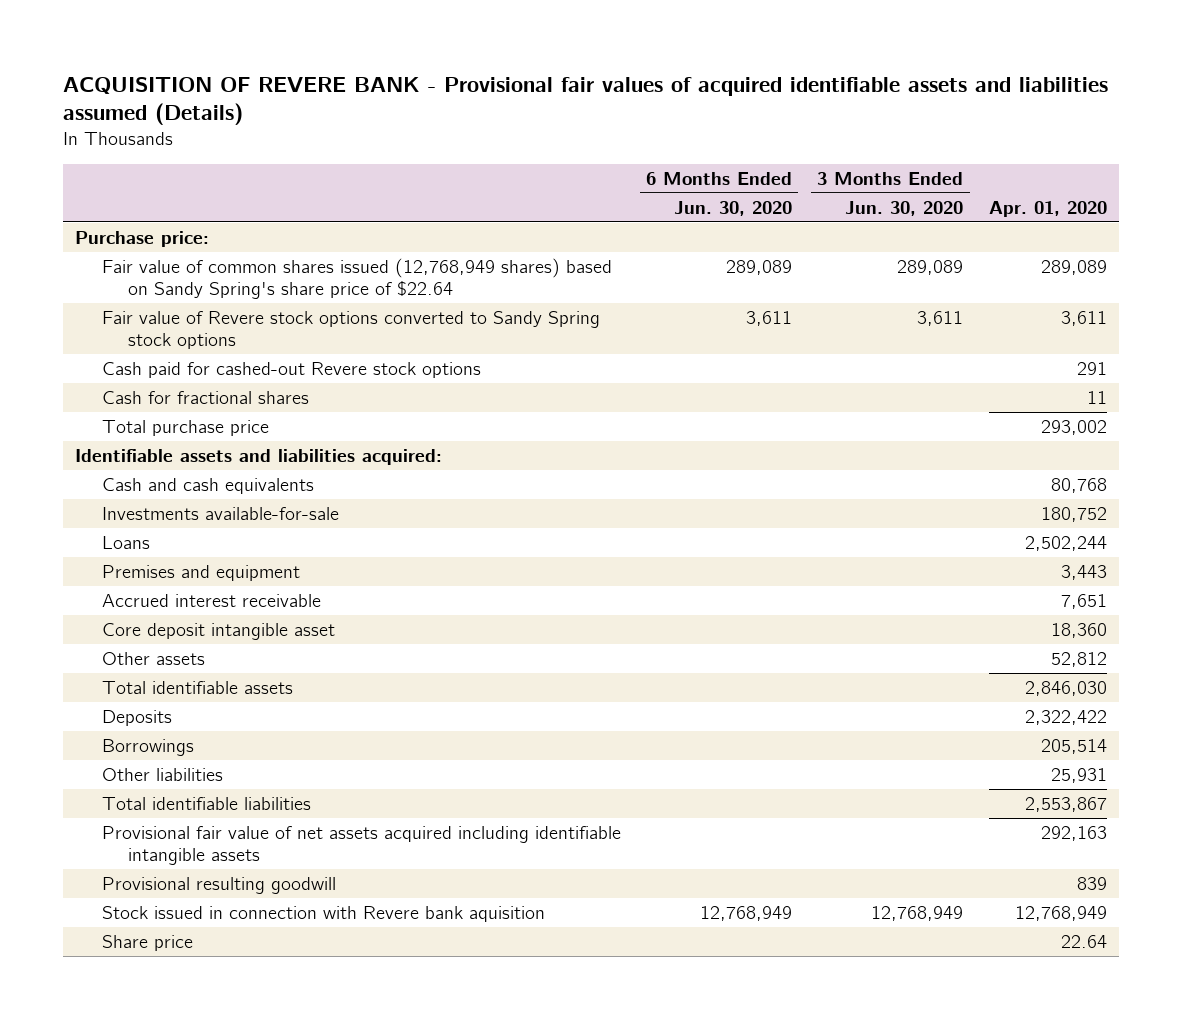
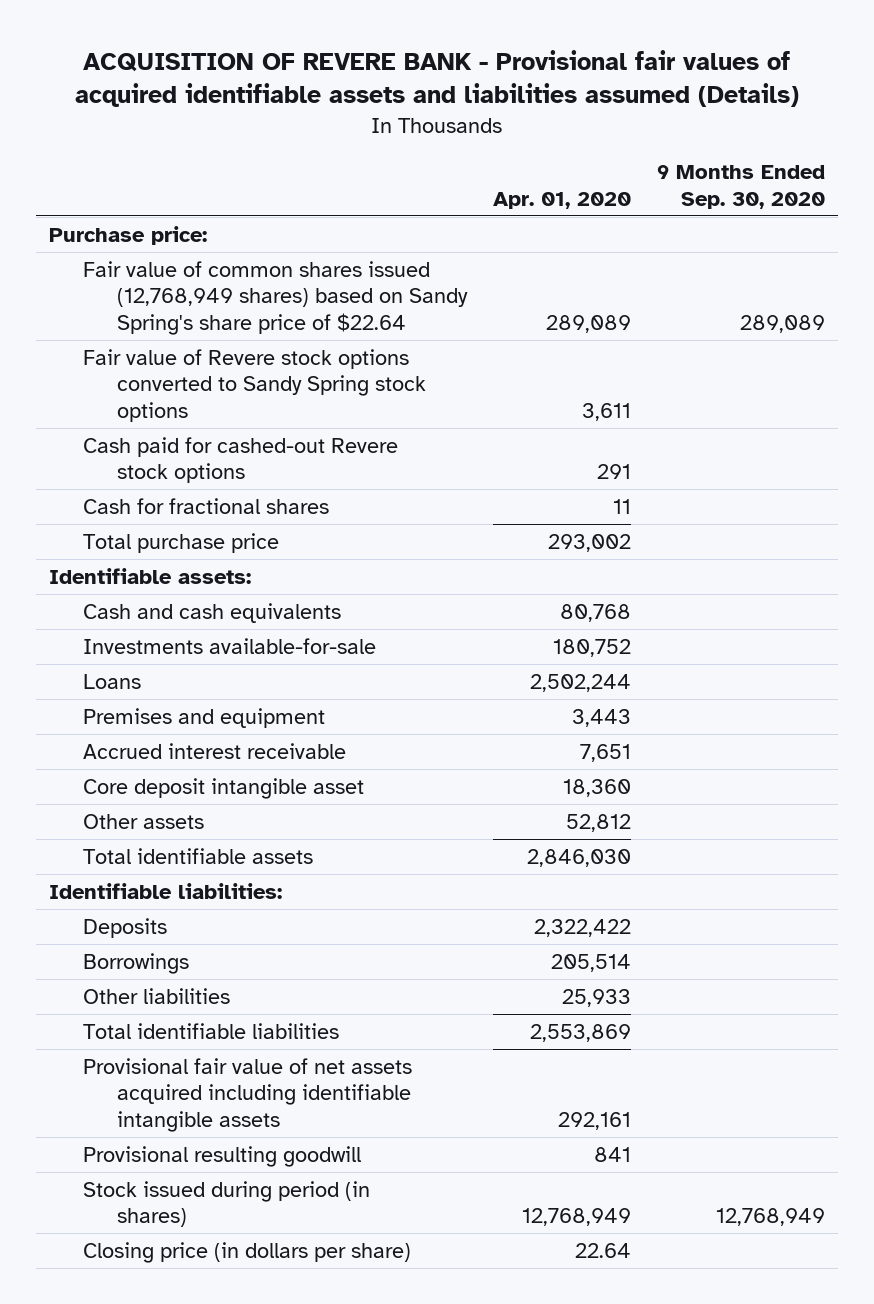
- | 6 Months Ended Jun. 30, 2020 | 3 Months Ended Jun. 30, 2020 | Apr. 01, 2020
+ | Apr. 01, 2020 | 9 Months Ended Sep. 30, 2020
- Identifiable assets and liabilities acquired:
+ Identifiable assets:
+ Identifiable liabilities:
- Other liabilities | | | 25,931
- Total identifiable liabilities | | | 2,553,867
- Provisional fair value of net assets acquired including identifiable intangible assets | | | 292,163
- Provisional resulting goodwill | | | 839
- Stock issued in connection with Revere bank aquisition | 12,768,949 | 12,768,949 | 12,768,949
- Share price | | | 22.64
+ Other liabilities | 25,933 |
+ Total identifiable liabilities | 2,553,869 |
+ Provisional fair value of net assets acquired including identifiable intangible assets | 292,161 |
+ Provisional resulting goodwill | 841 |
+ Stock issued during period (in shares) | 12,768,949 | 12,768,949
+ Closing price (in dollars per share) | 22.64 |

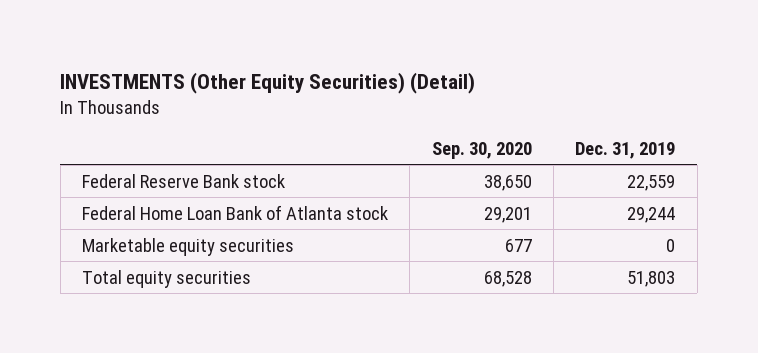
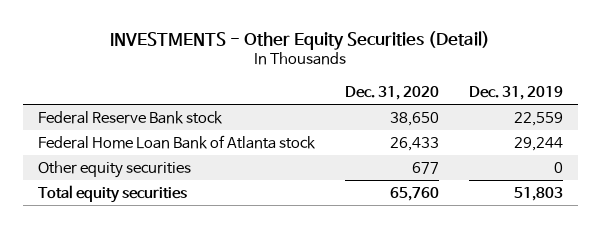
- INVESTMENTS (Other Equity Securities) (Detail)
+ INVESTMENTS - Other Equity Securities (Detail)
- | Sep. 30, 2020 | Dec. 31, 2019
+ | Dec. 31, 2020 | Dec. 31, 2019
- Marketable equity securities | 677 | 0
+ Other equity securities | 677 | 0

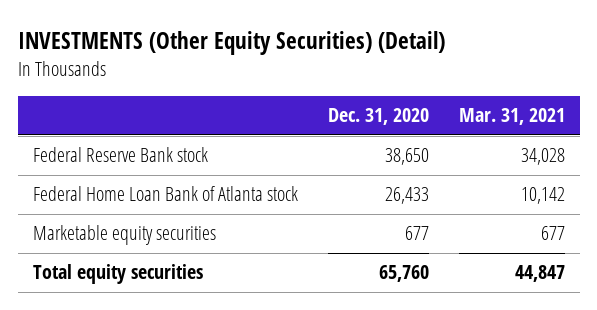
- INVESTMENTS - Other Equity Securities (Detail)
+ INVESTMENTS (Other Equity Securities) (Detail)
- | Dec. 31, 2020 | Dec. 31, 2019
+ | Dec. 31, 2020 | Mar. 31, 2021
- Other equity securities | 677 | 0
+ Marketable equity securities | 677 | 677

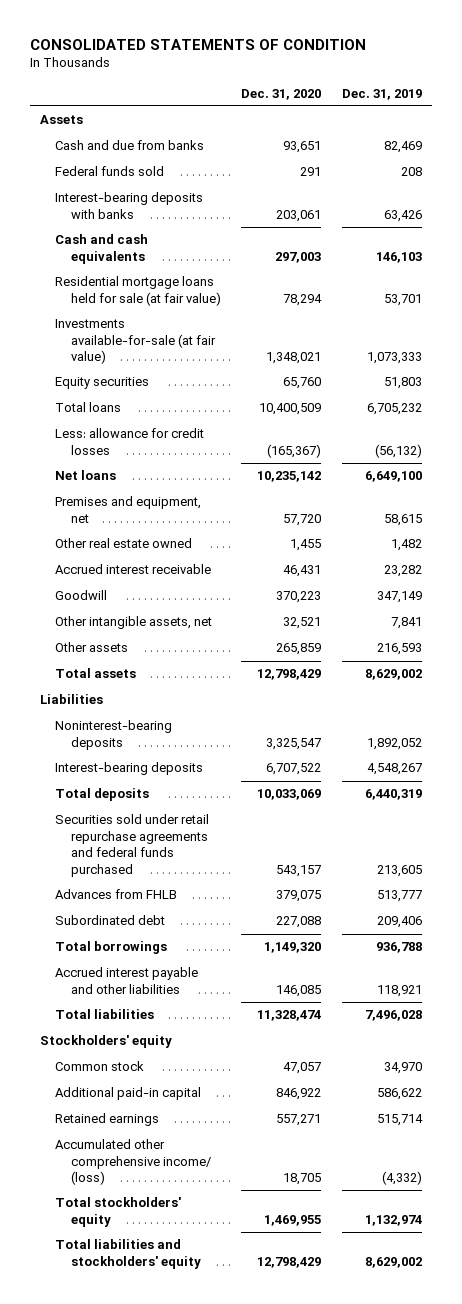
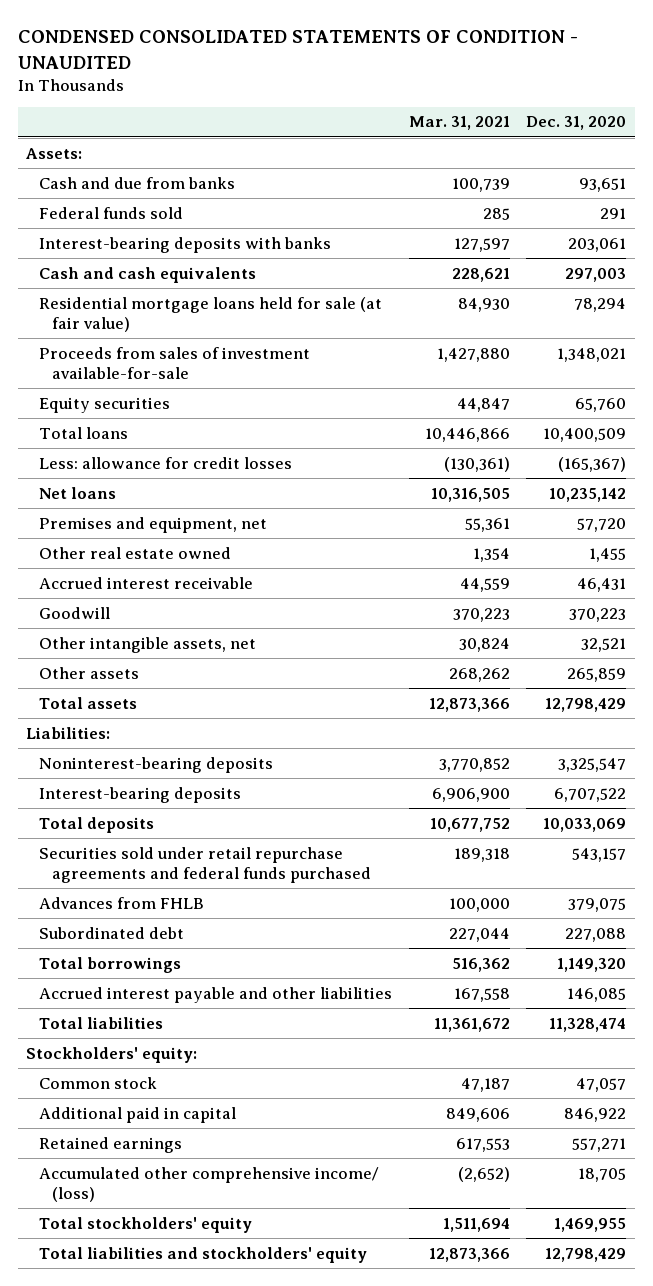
- CONSOLIDATED STATEMENTS OF CONDITION
+ CONDENSED CONSOLIDATED STATEMENTS OF CONDITION - UNAUDITED
- | Dec. 31, 2020 | Dec. 31, 2019
+ | Mar. 31, 2021 | Dec. 31, 2020
- Assets
+ Assets:
- Investments available-for-sale (at fair value) | 1,348,021 | 1,073,333
+ Proceeds from sales of investment available-for-sale | 1,427,880 | 1,348,021
- Liabilities
+ Liabilities:
- Stockholders' equity
+ Stockholders' equity:
- Additional paid-in capital | 846,922 | 586,622
+ Additional paid in capital | 849,606 | 846,922

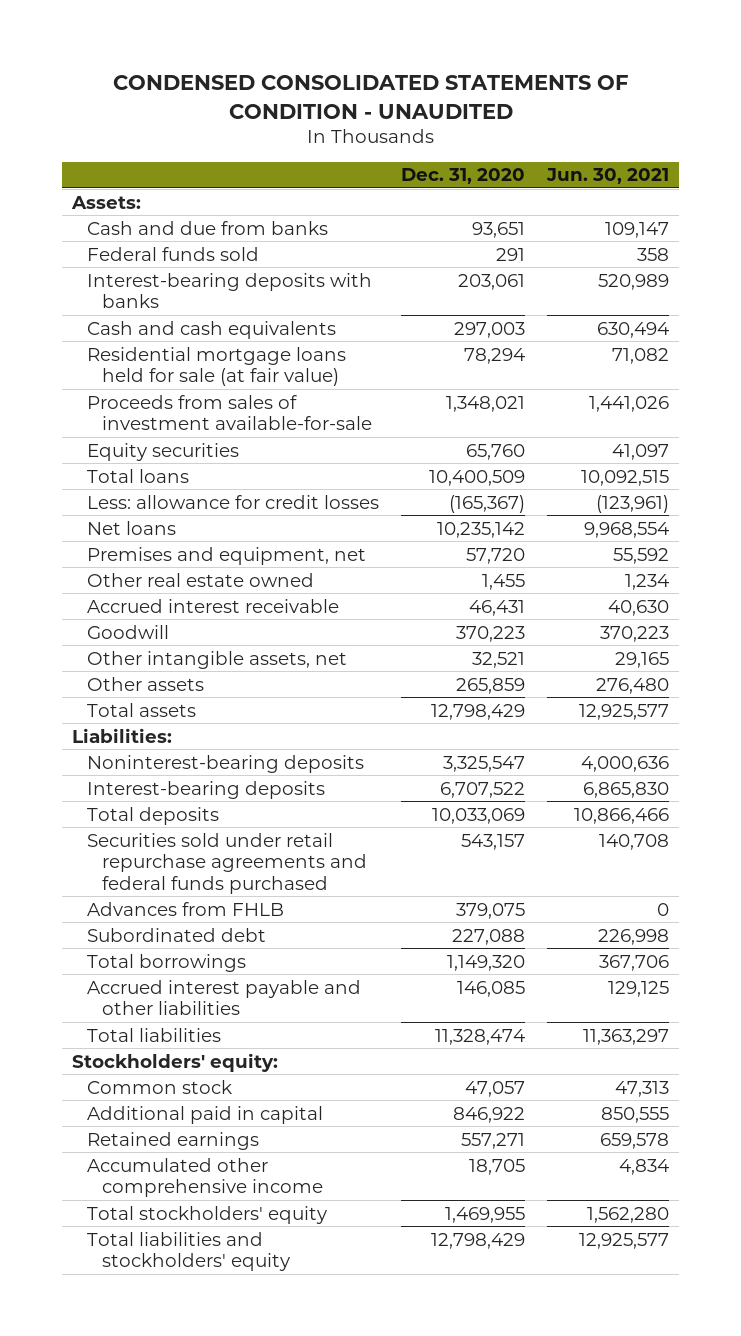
- | Mar. 31, 2021 | Dec. 31, 2020
+ | Dec. 31, 2020 | Jun. 30, 2021
- Accumulated other comprehensive income/ (loss) | (2,652) | 18,705
+ Accumulated other comprehensive income | 18,705 | 4,834

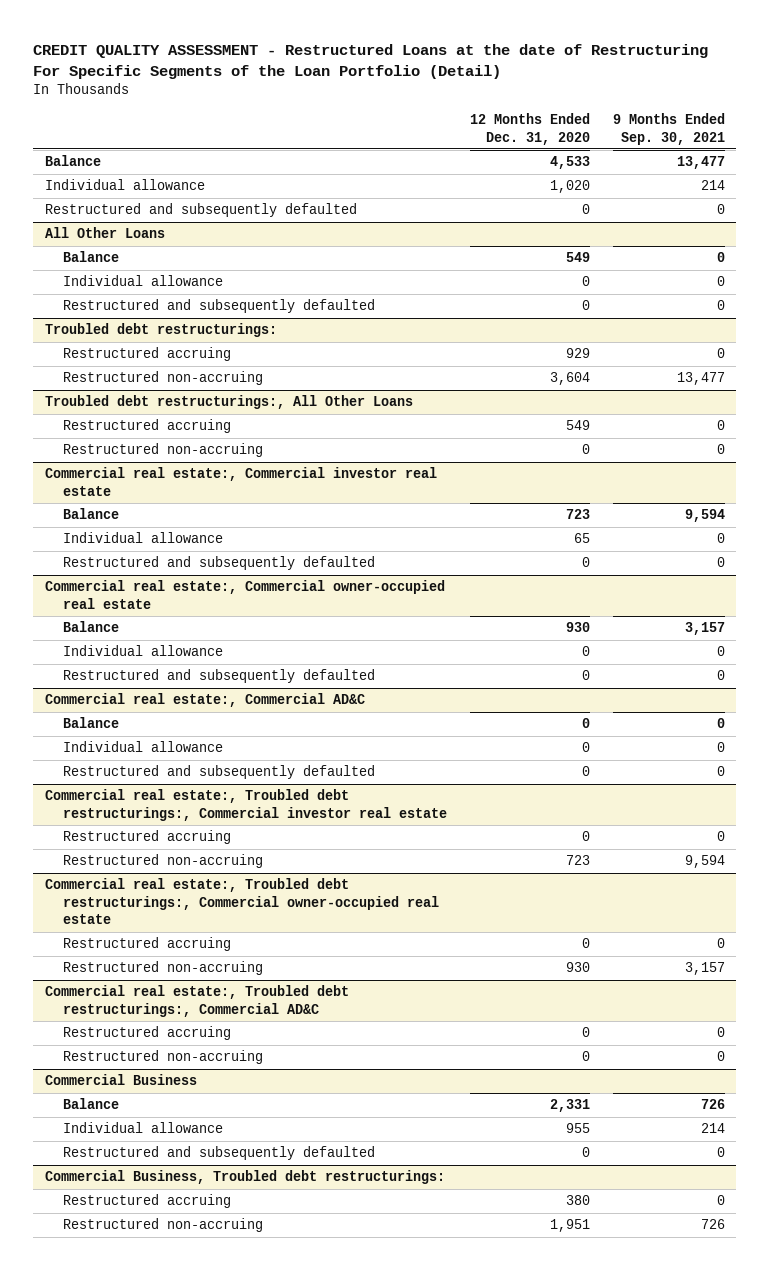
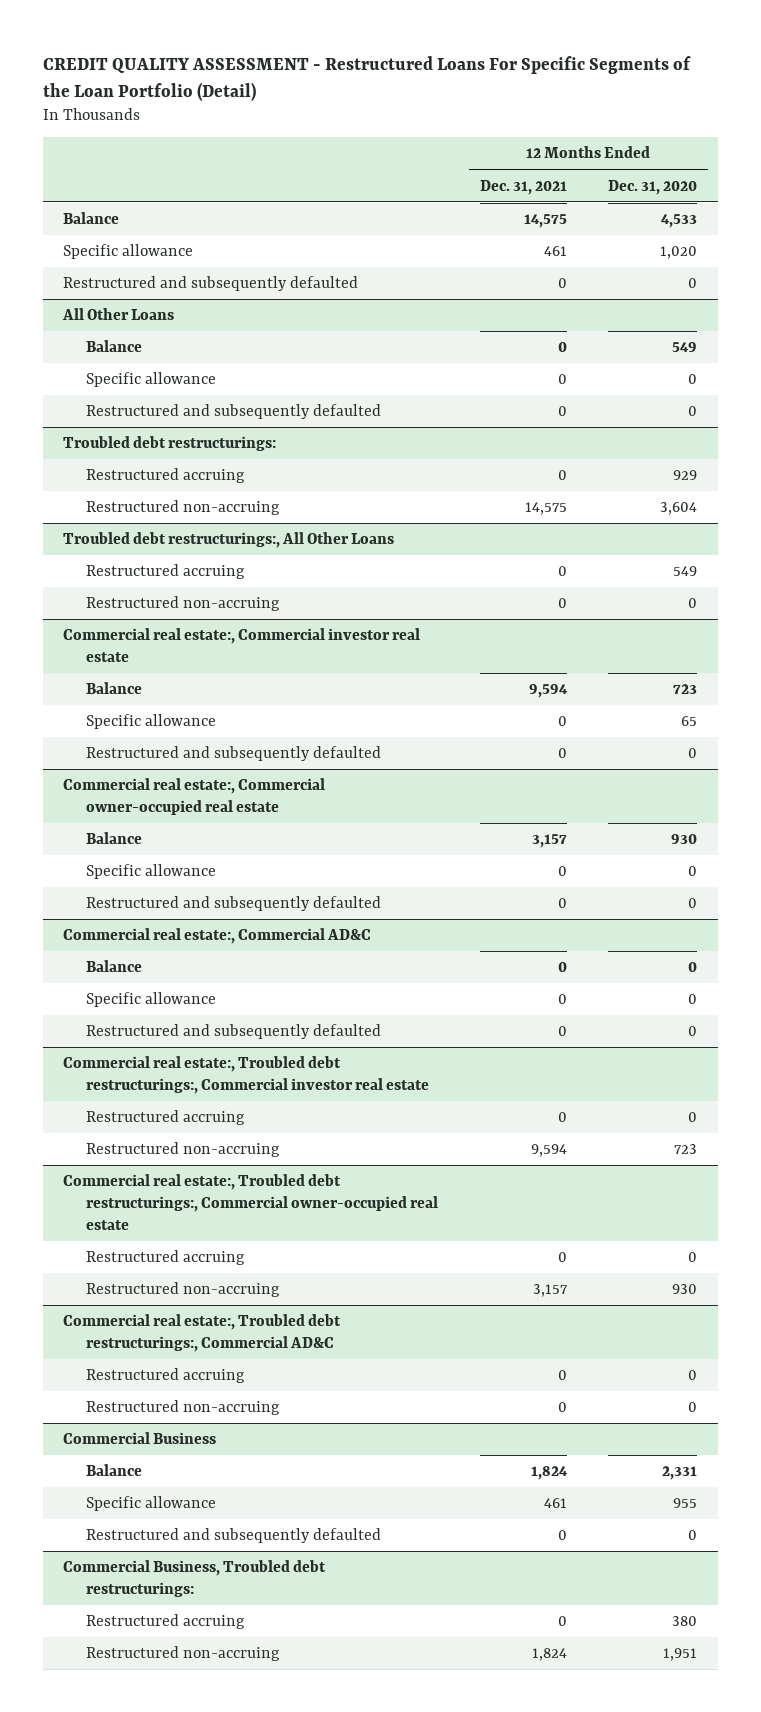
- CREDIT QUALITY ASSESSMENT - Restructured Loans at the date of Restructuring For Specific Segments of the Loan Portfolio (Detail)
+ CREDIT QUALITY ASSESSMENT - Restructured Loans For Specific Segments of the Loan Portfolio (Detail)
- | 12 Months Ended Dec. 31, 2020 | 9 Months Ended Sep. 30, 2021
+ | 12 Months Ended Dec. 31, 2021 | 12 Months Ended Dec. 31, 2020
- Individual allowance | 1,020 | 214
+ Specific allowance | 461 | 1,020
@ All Other Loans
- Individual allowance | 0 | 0
+ Specific allowance | 0 | 0
@ Commercial real estate:, Commercial investor real estate
- Individual allowance | 65 | 0
+ Specific allowance | 0 | 65
@ Commercial real estate:, Commercial owner-occupied real estate
- Individual allowance | 0 | 0
+ Specific allowance | 0 | 0
@ Commercial real estate:, Commercial AD&C
- Individual allowance | 0 | 0
+ Specific allowance | 0 | 0
@ Commercial Business
- Individual allowance | 955 | 214
+ Specific allowance | 461 | 955

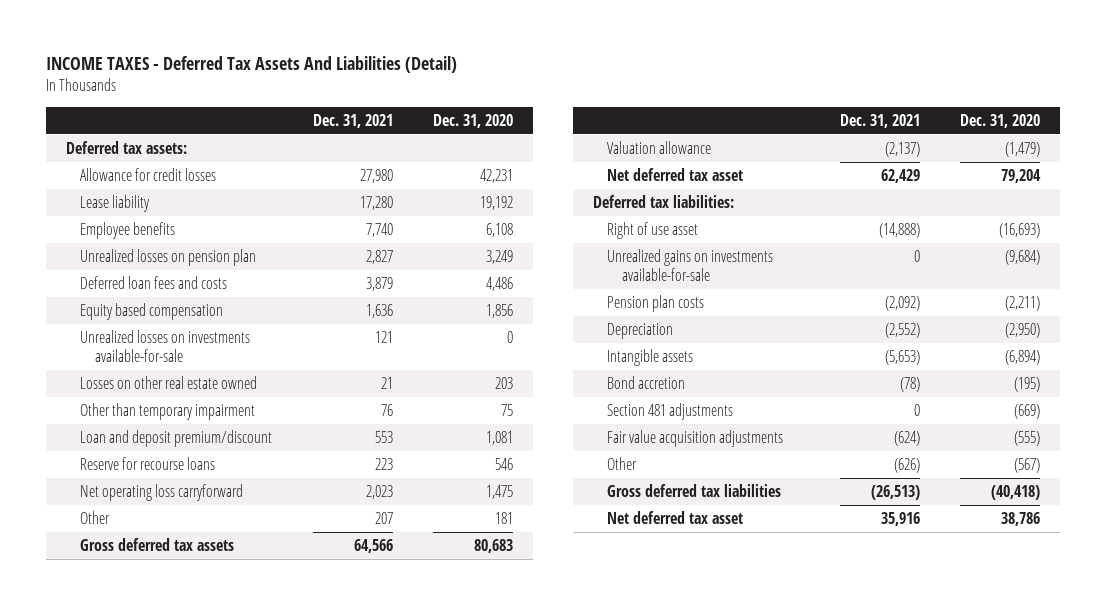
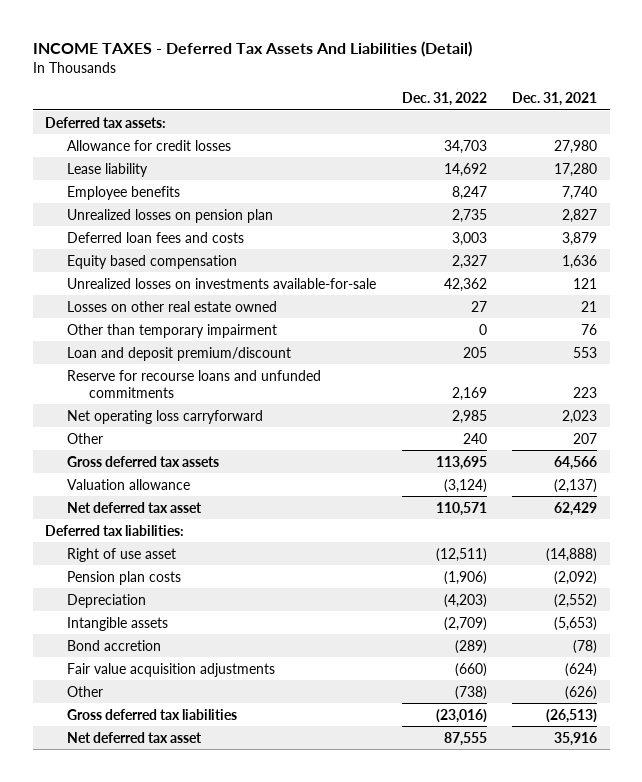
- | Dec. 31, 2021 | Dec. 31, 2020
+ | Dec. 31, 2022 | Dec. 31, 2021
- Reserve for recourse loans | 223 | 546
+ Reserve for recourse loans and unfunded commitments | 2,169 | 223
- Unrealized gains on investments available-for-sale | 0 | (9,684)
- Section 481 adjustments | 0 | (669)

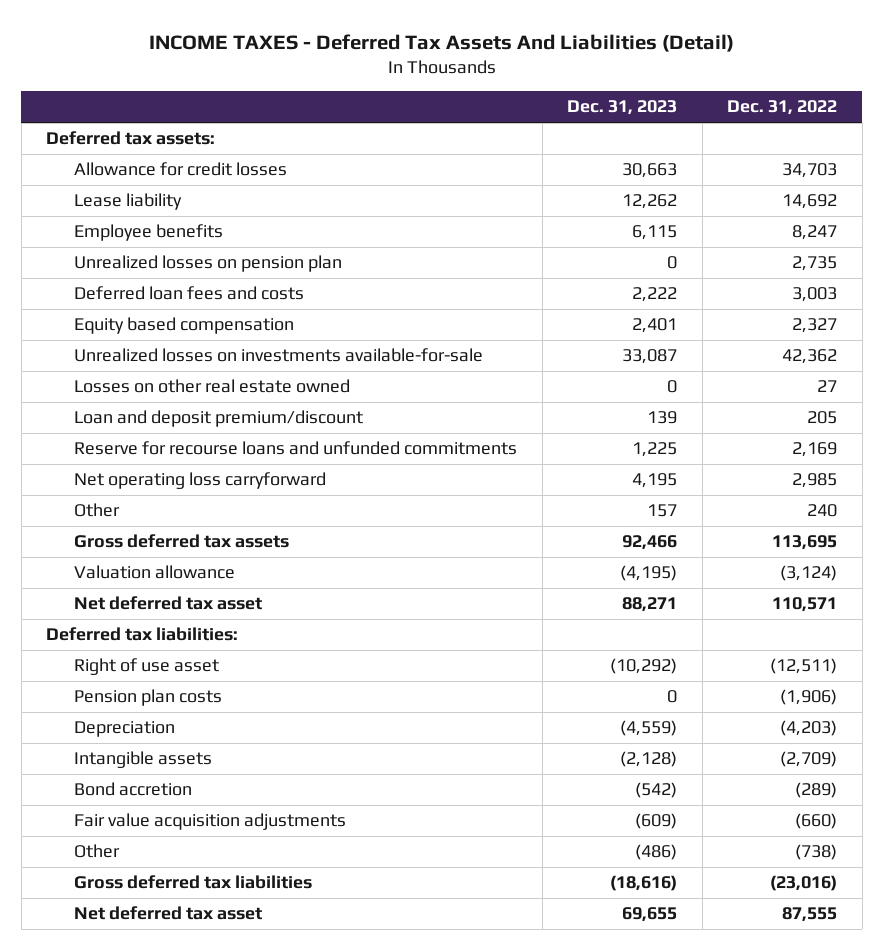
- | Dec. 31, 2022 | Dec. 31, 2021
+ | Dec. 31, 2023 | Dec. 31, 2022
- Other than temporary impairment | 0 | 76

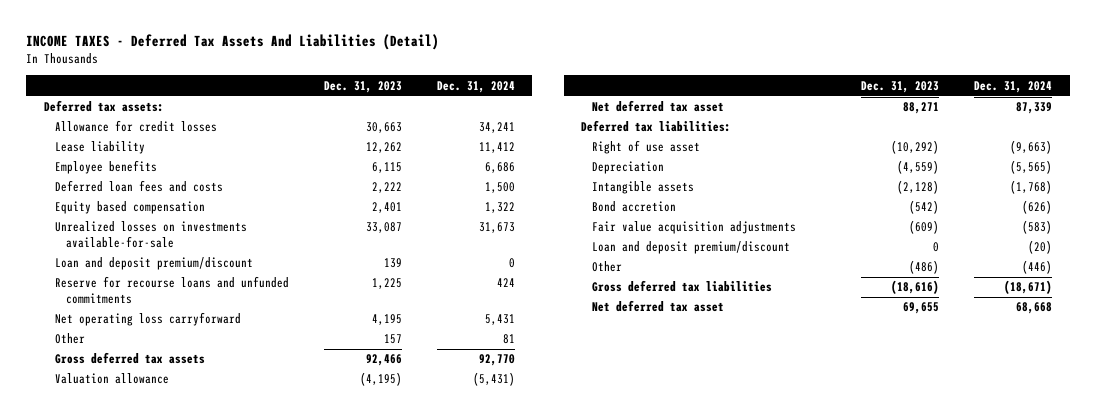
- | Dec. 31, 2023 | Dec. 31, 2022
+ | Dec. 31, 2023 | Dec. 31, 2024
- Unrealized losses on pension plan | 0 | 2,735
- Losses on other real estate owned | 0 | 27
- Pension plan costs | 0 | (1,906)
+ Loan and deposit premium/discount | 0 | (20)

